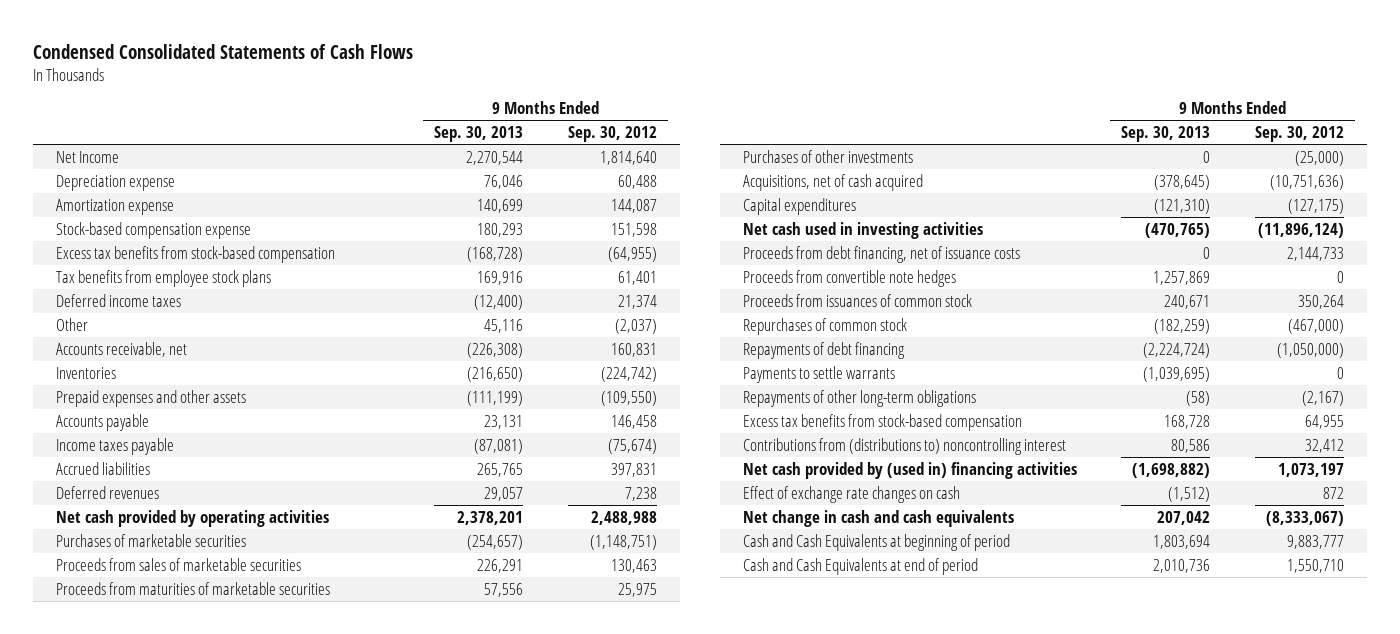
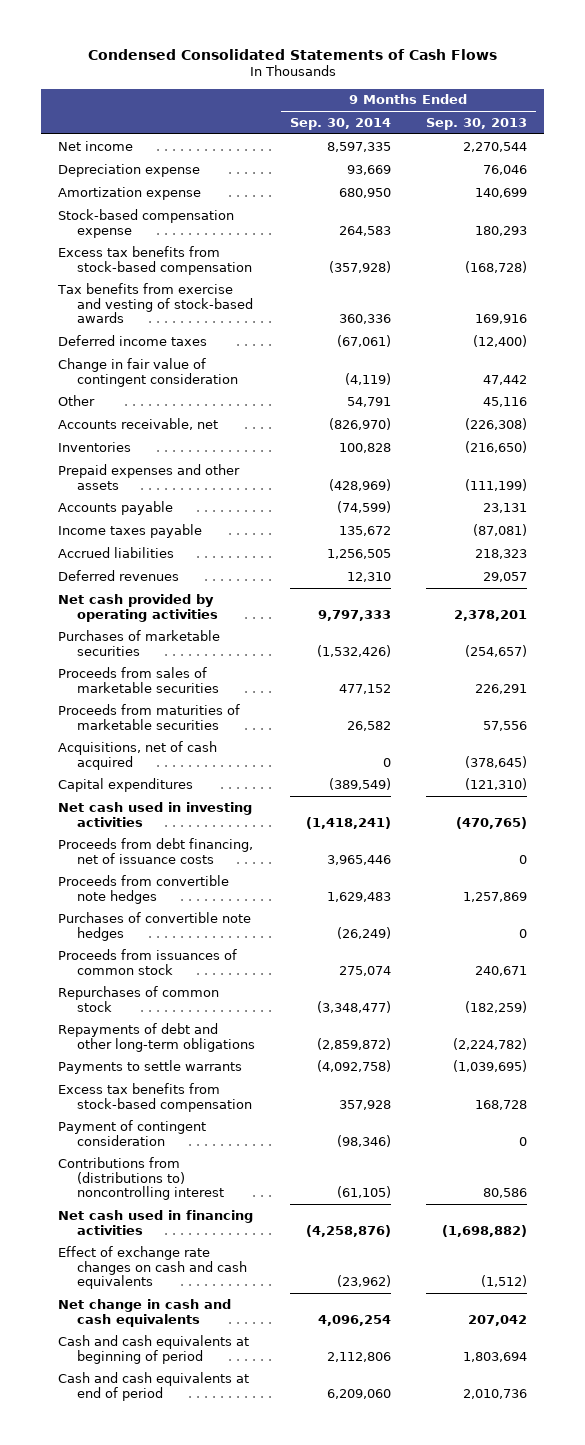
- | 9 Months Ended Sep. 30, 2013 | 9 Months Ended Sep. 30, 2012
+ | 9 Months Ended Sep. 30, 2014 | 9 Months Ended Sep. 30, 2013
- Net Income | 2,270,544 | 1,814,640
+ Net income | 8,597,335 | 2,270,544
- Tax benefits from employee stock plans | 169,916 | 61,401
+ Tax benefits from exercise and vesting of stock-based awards | 360,336 | 169,916
+ Change in fair value of contingent consideration | (4,119) | 47,442
- Accrued liabilities | 265,765 | 397,831
+ Accrued liabilities | 1,256,505 | 218,323
- Purchases of other investments | 0 | (25,000)
+ Purchases of convertible note hedges | (26,249) | 0
- Repayments of debt financing | (2,224,724) | (1,050,000)
+ Repayments of debt and other long-term obligations | (2,859,872) | (2,224,782)
- Repayments of other long-term obligations | (58) | (2,167)
+ Payment of contingent consideration | (98,346) | 0
- Net cash provided by (used in) financing activities | (1,698,882) | 1,073,197
- Effect of exchange rate changes on cash | (1,512) | 872
+ Net cash used in financing activities | (4,258,876) | (1,698,882)
+ Effect of exchange rate changes on cash and cash equivalents | (23,962) | (1,512)
- Cash and Cash Equivalents at beginning of period | 1,803,694 | 9,883,777
- Cash and Cash Equivalents at end of period | 2,010,736 | 1,550,710
+ Cash and cash equivalents at beginning of period | 2,112,806 | 1,803,694
+ Cash and cash equivalents at end of period | 6,209,060 | 2,010,736

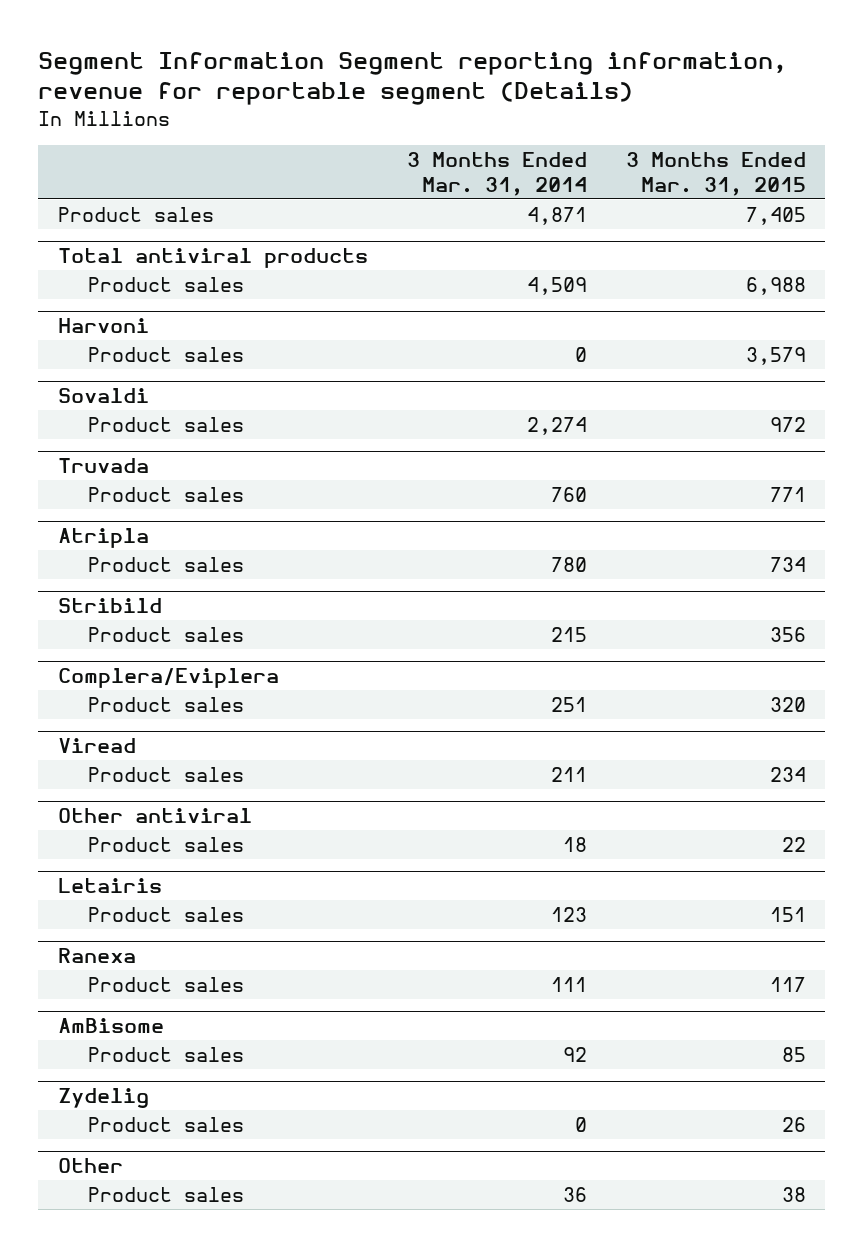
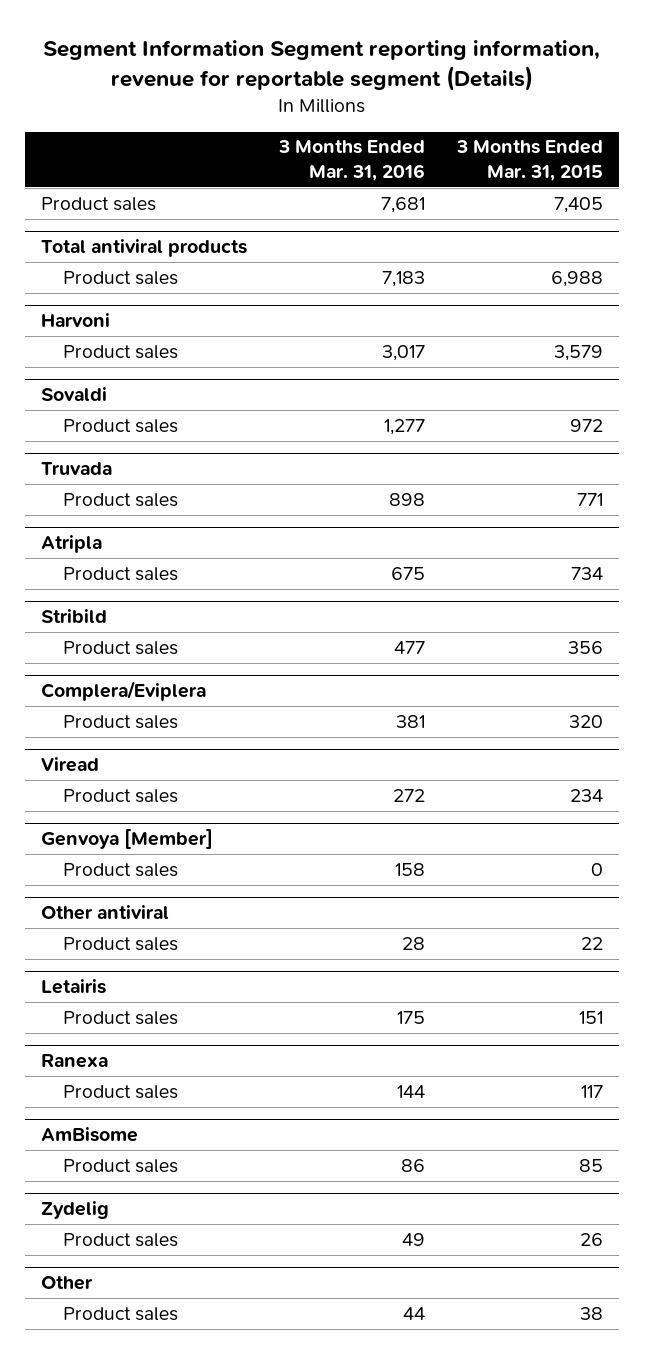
- | 3 Months Ended Mar. 31, 2014 | 3 Months Ended Mar. 31, 2015
+ | 3 Months Ended Mar. 31, 2016 | 3 Months Ended Mar. 31, 2015
+ Genvoya [Member]
+ Product sales | 158 | 0

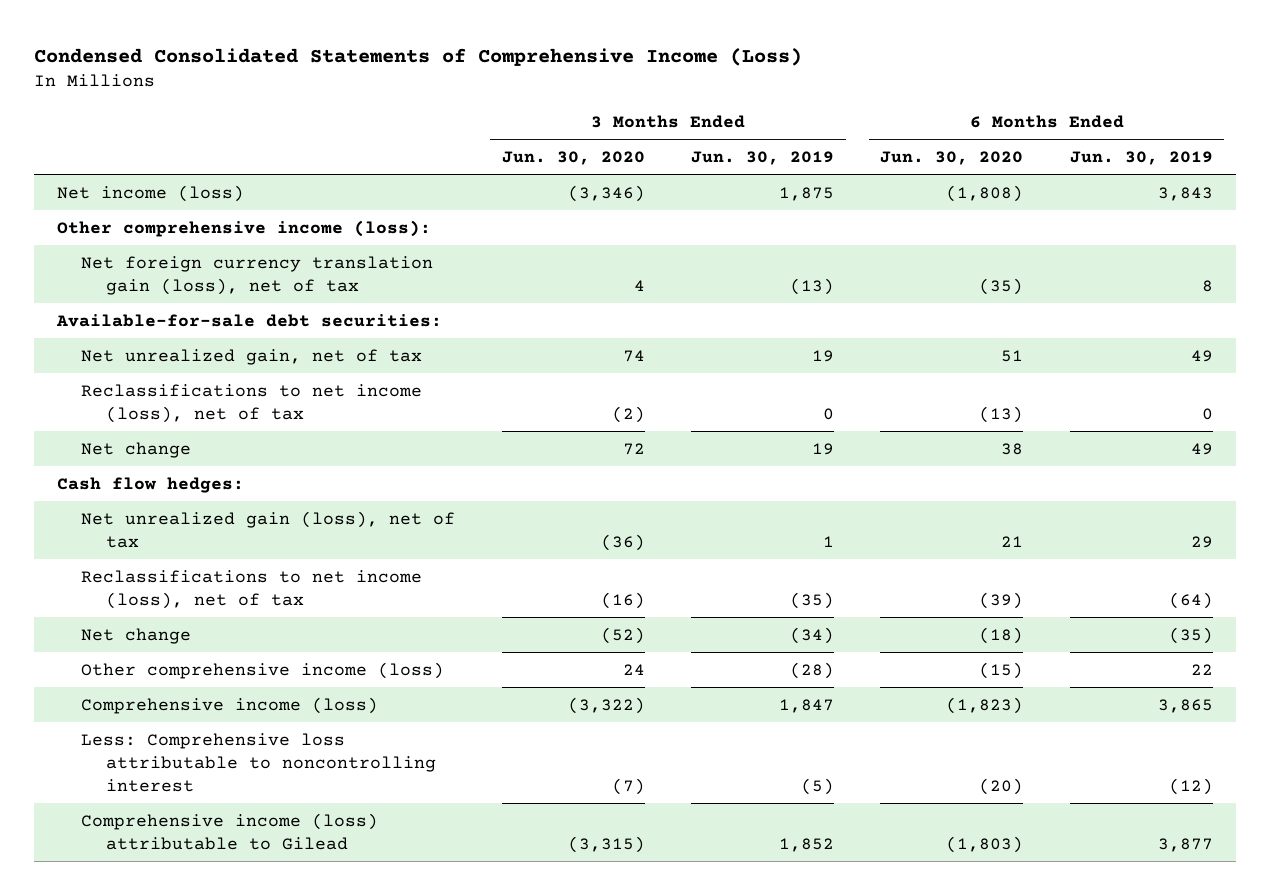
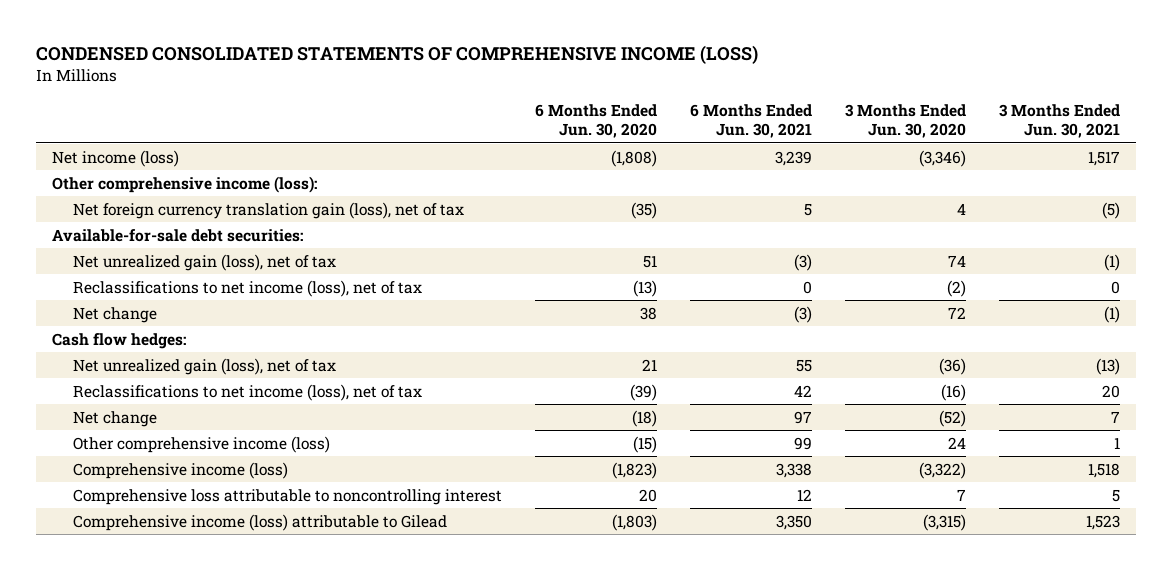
- Condensed Consolidated Statements of Comprehensive Income (Loss)
+ CONDENSED CONSOLIDATED STATEMENTS OF COMPREHENSIVE INCOME (LOSS)
- | 3 Months Ended Jun. 30, 2020 | 3 Months Ended Jun. 30, 2019 | 6 Months Ended Jun. 30, 2020 | 6 Months Ended Jun. 30, 2019
+ | 6 Months Ended Jun. 30, 2020 | 6 Months Ended Jun. 30, 2021 | 3 Months Ended Jun. 30, 2020 | 3 Months Ended Jun. 30, 2021
- Net unrealized gain, net of tax | 74 | 19 | 51 | 49
+ Net unrealized gain (loss), net of tax | 51 | (3) | 74 | (1)
- Less: Comprehensive loss attributable to noncontrolling interest | (7) | (5) | (20) | (12)
+ Comprehensive loss attributable to noncontrolling interest | 20 | 12 | 7 | 5

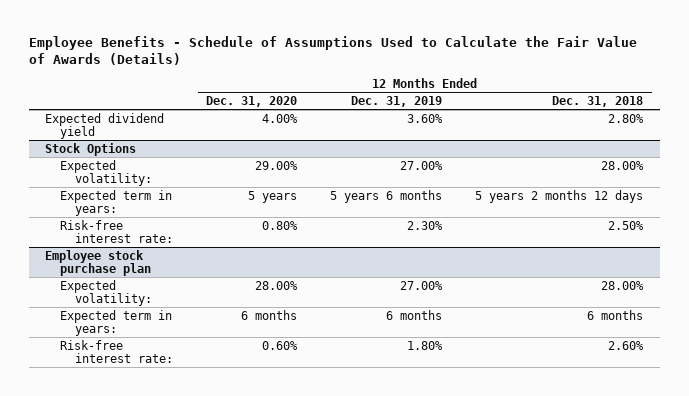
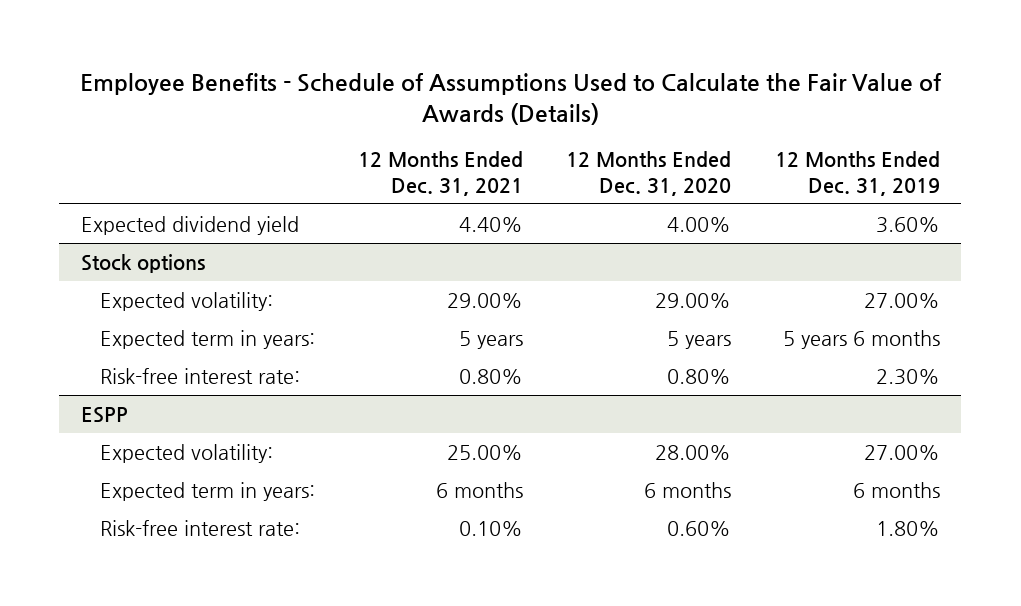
- | 12 Months Ended Dec. 31, 2020 | 12 Months Ended Dec. 31, 2019 | 12 Months Ended Dec. 31, 2018
+ | 12 Months Ended Dec. 31, 2021 | 12 Months Ended Dec. 31, 2020 | 12 Months Ended Dec. 31, 2019
- Stock Options
+ Stock options
- Employee stock purchase plan
+ ESPP

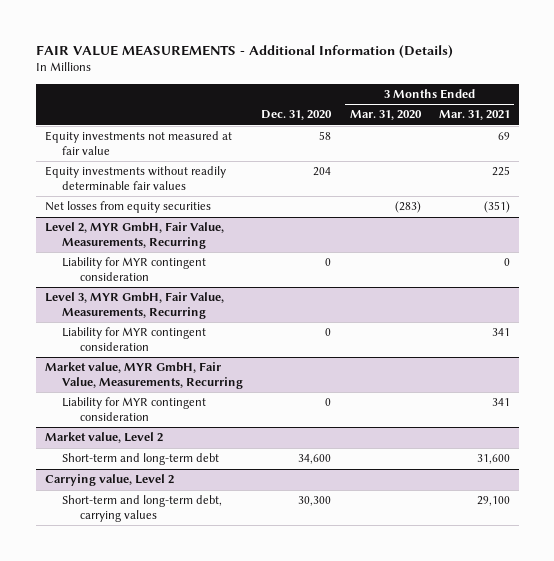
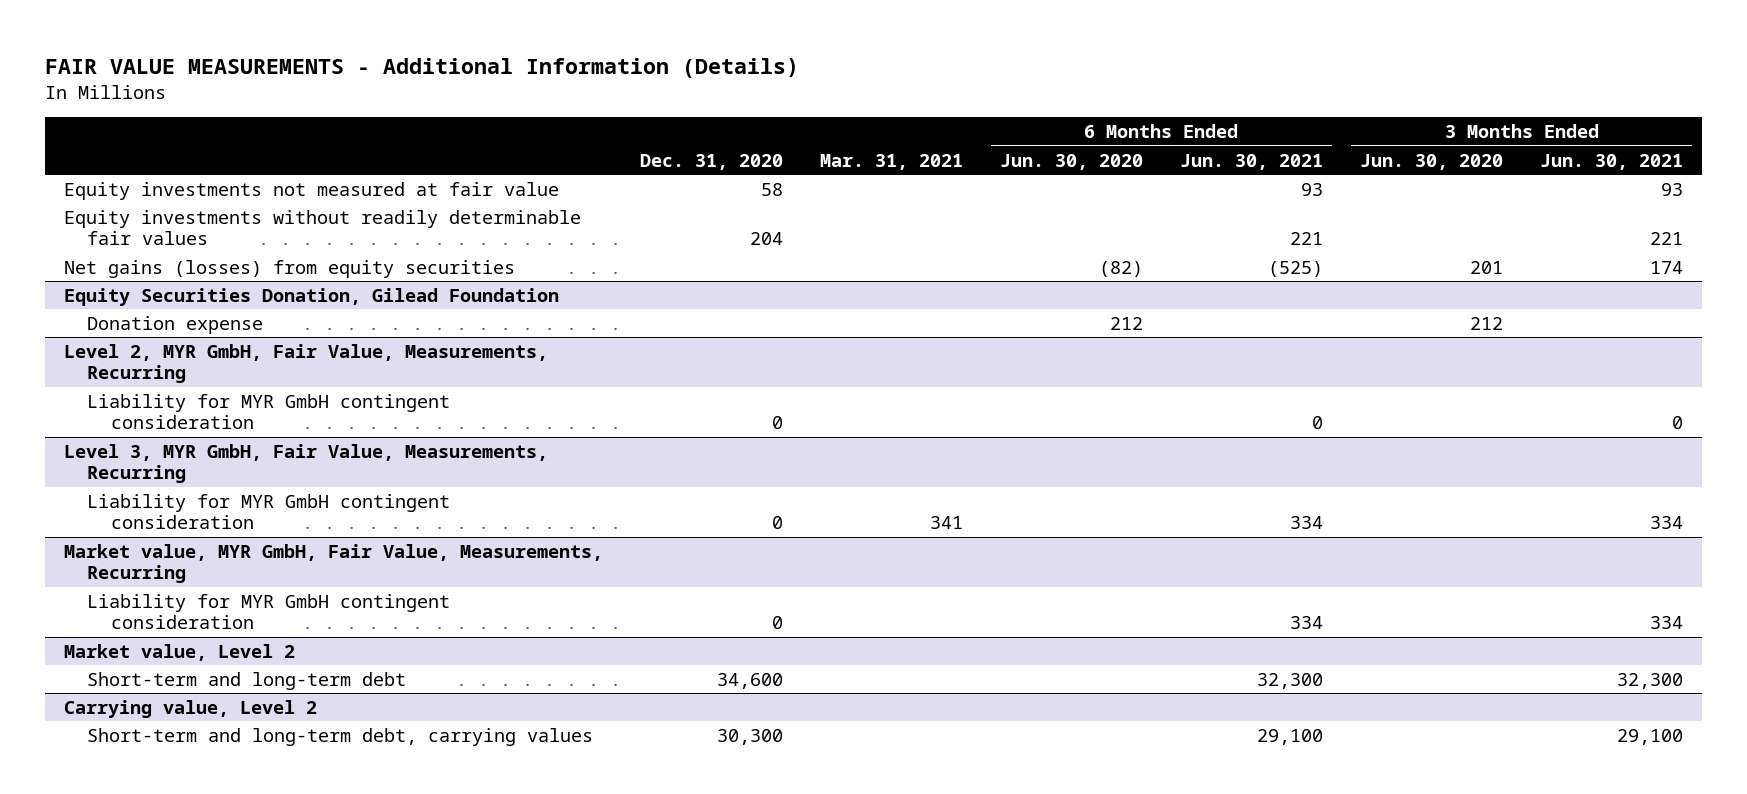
- | Dec. 31, 2020 | 3 Months Ended Mar. 31, 2020 | 3 Months Ended Mar. 31, 2021
+ | Dec. 31, 2020 | Mar. 31, 2021 | 6 Months Ended Jun. 30, 2020 | 6 Months Ended Jun. 30, 2021 | 3 Months Ended Jun. 30, 2020 | 3 Months Ended Jun. 30, 2021
- Net losses from equity securities | | (283) | (351)
+ Net gains (losses) from equity securities | | | (82) | (525) | 201 | 174
+ Equity Securities Donation, Gilead Foundation
+ Donation expense | | | 212 | | 212 |
@ Level 2, MYR GmbH, Fair Value, Measurements, Recurring
- Liability for MYR contingent consideration | 0 | | 0
+ Liability for MYR GmbH contingent consideration | 0 | | | 0 | | 0
@ Level 3, MYR GmbH, Fair Value, Measurements, Recurring
- Liability for MYR contingent consideration | 0 | | 341
+ Liability for MYR GmbH contingent consideration | 0 | 341 | | 334 | | 334
@ Market value, MYR GmbH, Fair Value, Measurements, Recurring
- Liability for MYR contingent consideration | 0 | | 341
+ Liability for MYR GmbH contingent consideration | 0 | | | 334 | | 334

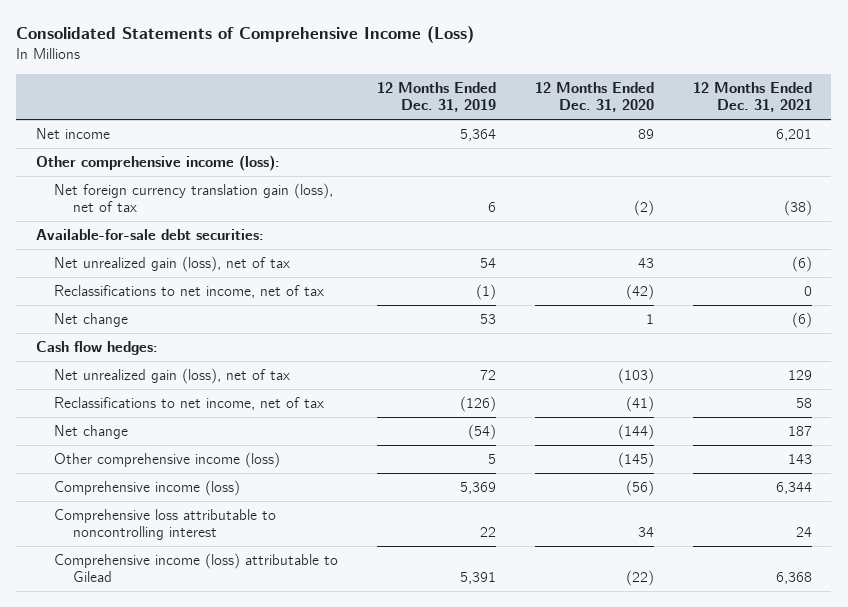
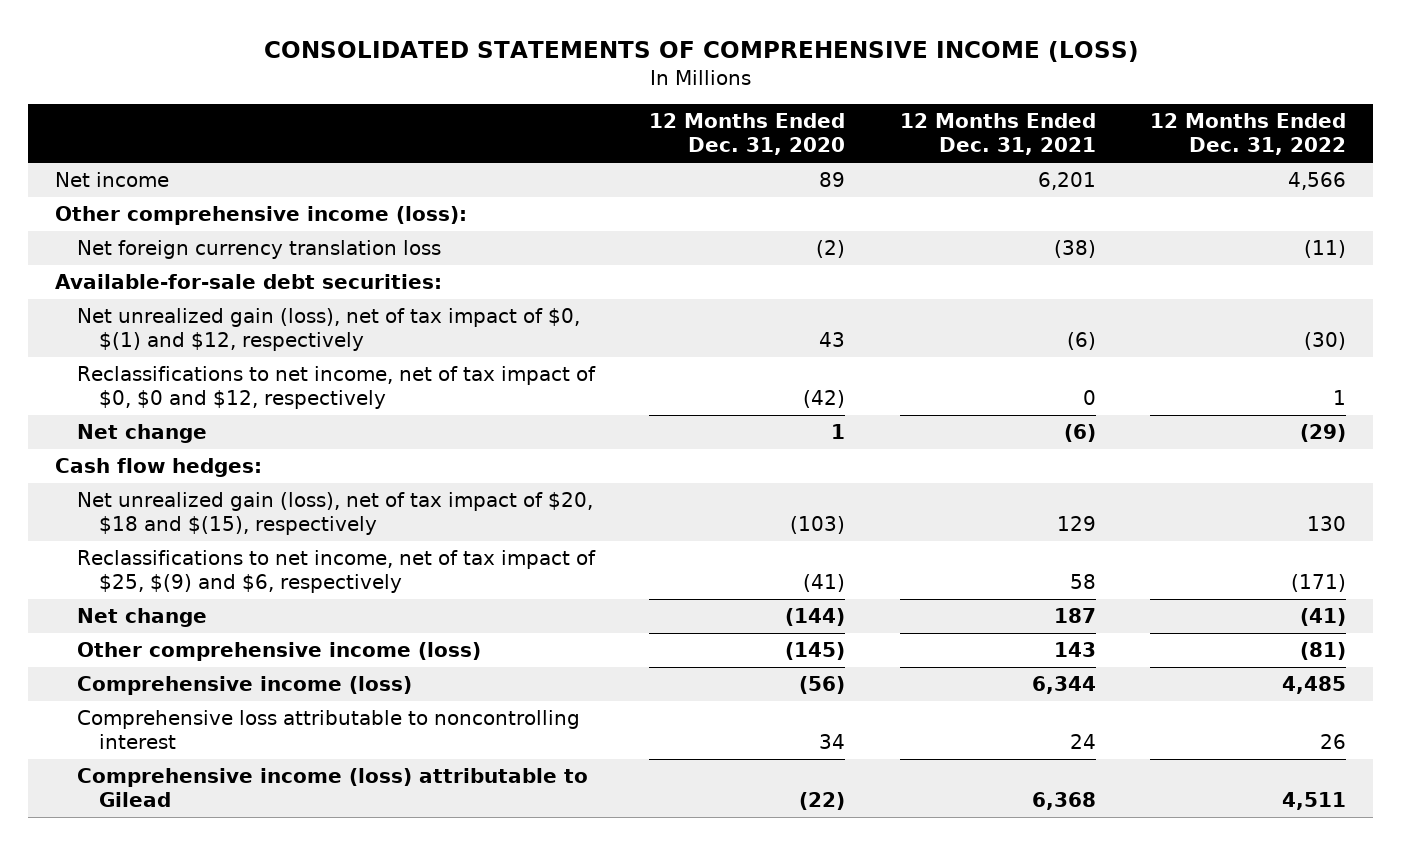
- Consolidated Statements of Comprehensive Income (Loss)
+ CONSOLIDATED STATEMENTS OF COMPREHENSIVE INCOME (LOSS)
- | 12 Months Ended Dec. 31, 2019 | 12 Months Ended Dec. 31, 2020 | 12 Months Ended Dec. 31, 2021
+ | 12 Months Ended Dec. 31, 2020 | 12 Months Ended Dec. 31, 2021 | 12 Months Ended Dec. 31, 2022
- Net foreign currency translation gain (loss), net of tax | 6 | (2) | (38)
+ Net foreign currency translation loss | (2) | (38) | (11)
- Net unrealized gain (loss), net of tax | 54 | 43 | (6)
- Reclassifications to net income, net of tax | (1) | (42) | 0
+ Net unrealized gain (loss), net of tax impact of $0, $(1) and $12, respectively | 43 | (6) | (30)
+ Reclassifications to net income, net of tax impact of $0, $0 and $12, respectively | (42) | 0 | 1
- Net unrealized gain (loss), net of tax | 72 | (103) | 129
- Reclassifications to net income, net of tax | (126) | (41) | 58
+ Net unrealized gain (loss), net of tax impact of $20, $18 and $(15), respectively | (103) | 129 | 130
+ Reclassifications to net income, net of tax impact of $25, $(9) and $6, respectively | (41) | 58 | (171)

